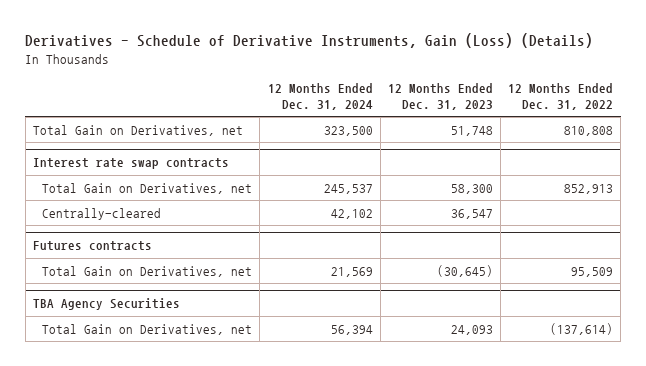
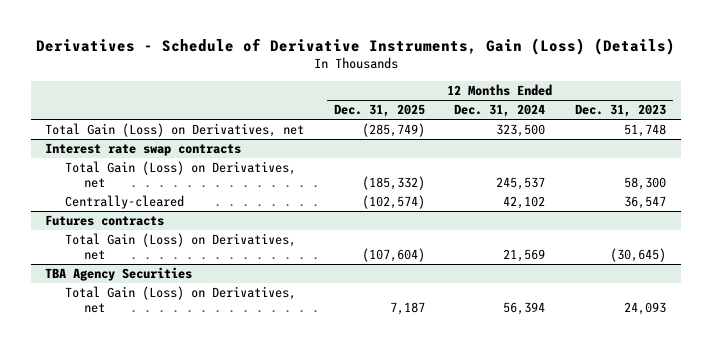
- | 12 Months Ended Dec. 31, 2024 | 12 Months Ended Dec. 31, 2023 | 12 Months Ended Dec. 31, 2022
+ | 12 Months Ended Dec. 31, 2025 | 12 Months Ended Dec. 31, 2024 | 12 Months Ended Dec. 31, 2023
- Total Gain on Derivatives, net | 323,500 | 51,748 | 810,808
+ Total Gain (Loss) on Derivatives, net | (285,749) | 323,500 | 51,748
@ Interest rate swap contracts
- Total Gain on Derivatives, net | 245,537 | 58,300 | 852,913
+ Total Gain (Loss) on Derivatives, net | (185,332) | 245,537 | 58,300
@ Futures contracts
- Total Gain on Derivatives, net | 21,569 | (30,645) | 95,509
+ Total Gain (Loss) on Derivatives, net | (107,604) | 21,569 | (30,645)
@ TBA Agency Securities
- Total Gain on Derivatives, net | 56,394 | 24,093 | (137,614)
+ Total Gain (Loss) on Derivatives, net | 7,187 | 56,394 | 24,093

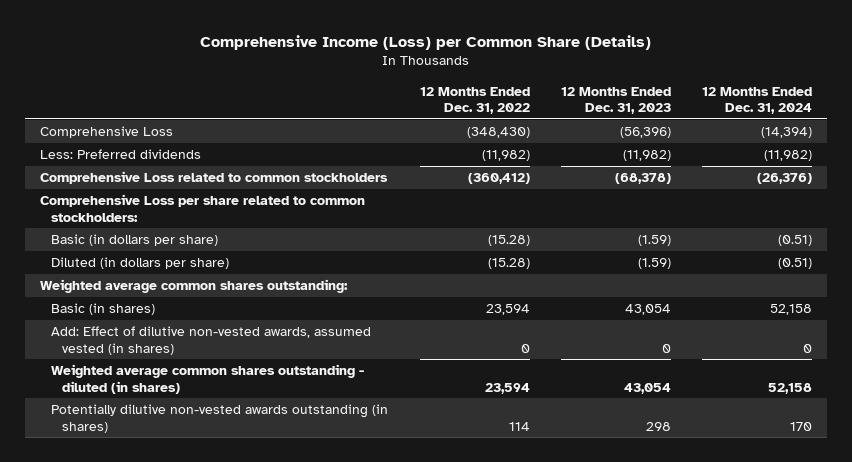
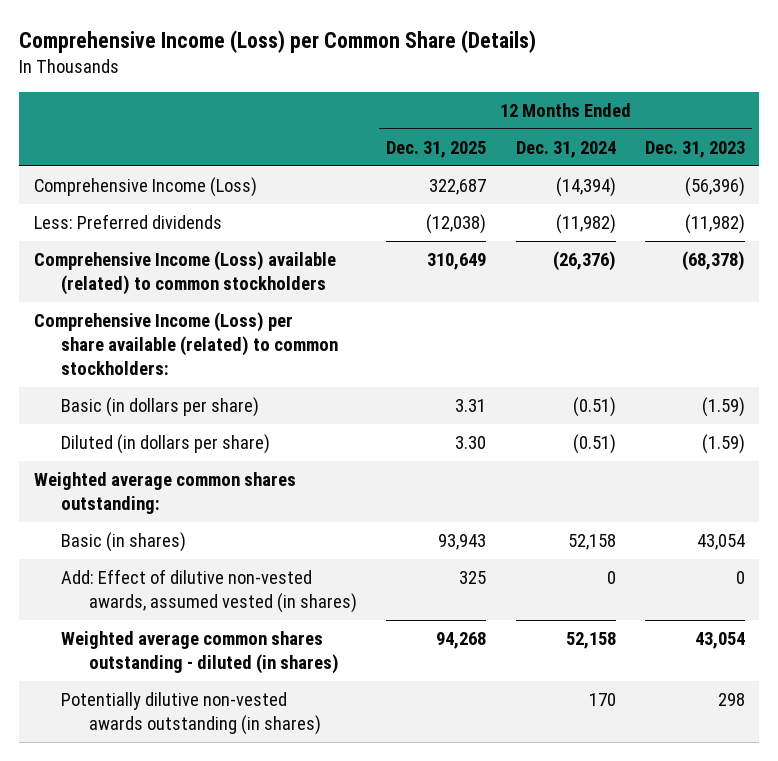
- | 12 Months Ended Dec. 31, 2022 | 12 Months Ended Dec. 31, 2023 | 12 Months Ended Dec. 31, 2024
+ | 12 Months Ended Dec. 31, 2025 | 12 Months Ended Dec. 31, 2024 | 12 Months Ended Dec. 31, 2023
- Comprehensive Loss | (348,430) | (56,396) | (14,394)
+ Comprehensive Income (Loss) | 322,687 | (14,394) | (56,396)
- Comprehensive Loss related to common stockholders | (360,412) | (68,378) | (26,376)
- Comprehensive Loss per share related to common stockholders:
+ Comprehensive Income (Loss) available (related) to common stockholders | 310,649 | (26,376) | (68,378)
+ Comprehensive Income (Loss) per share available (related) to common stockholders:

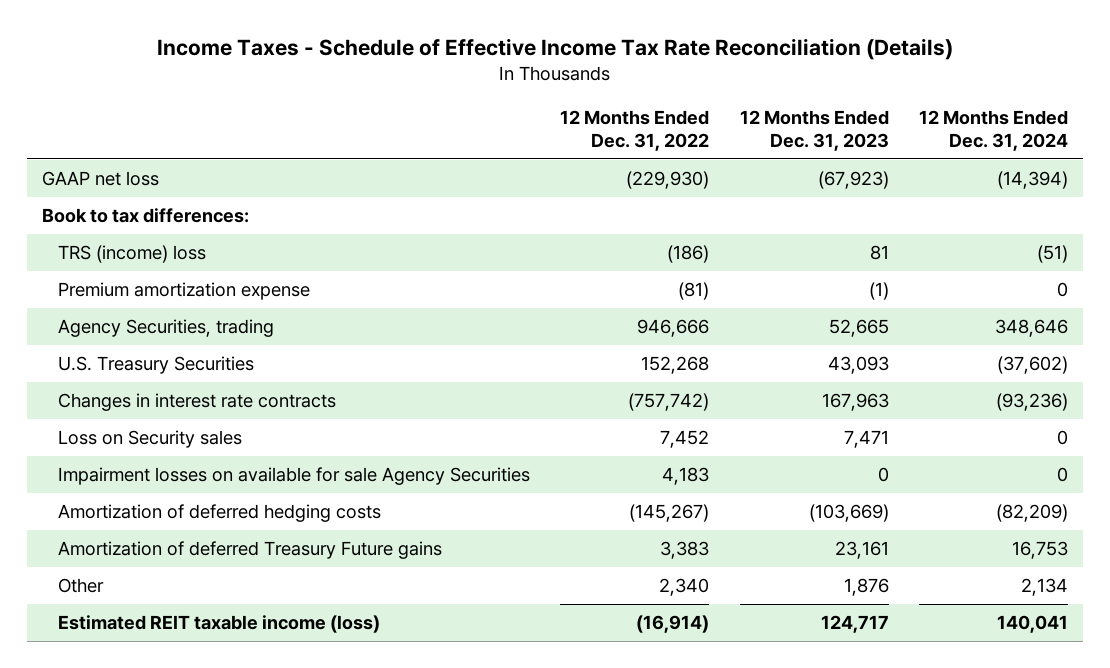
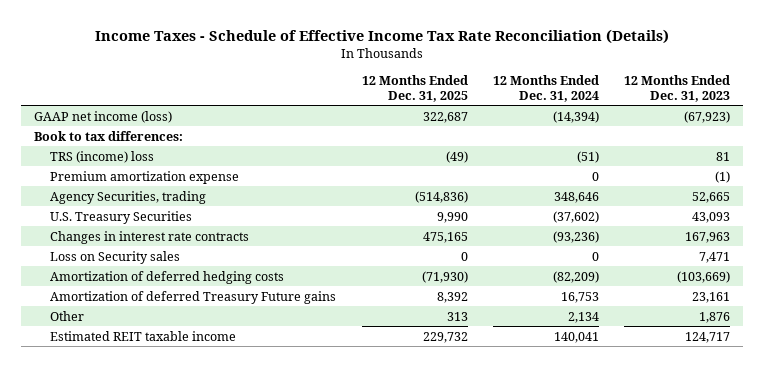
- | 12 Months Ended Dec. 31, 2022 | 12 Months Ended Dec. 31, 2023 | 12 Months Ended Dec. 31, 2024
+ | 12 Months Ended Dec. 31, 2025 | 12 Months Ended Dec. 31, 2024 | 12 Months Ended Dec. 31, 2023
- GAAP net loss | (229,930) | (67,923) | (14,394)
+ GAAP net income (loss) | 322,687 | (14,394) | (67,923)
- Impairment losses on available for sale Agency Securities | 4,183 | 0 | 0
- Estimated REIT taxable income (loss) | (16,914) | 124,717 | 140,041
+ Estimated REIT taxable income | 229,732 | 140,041 | 124,717

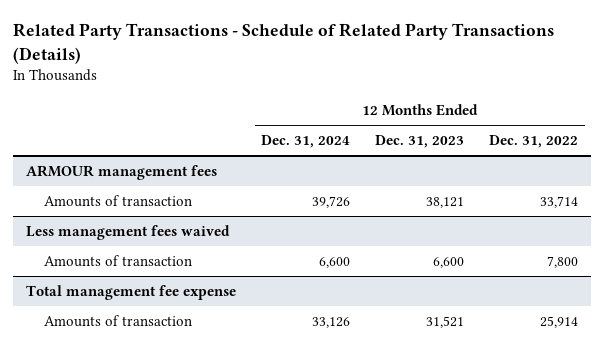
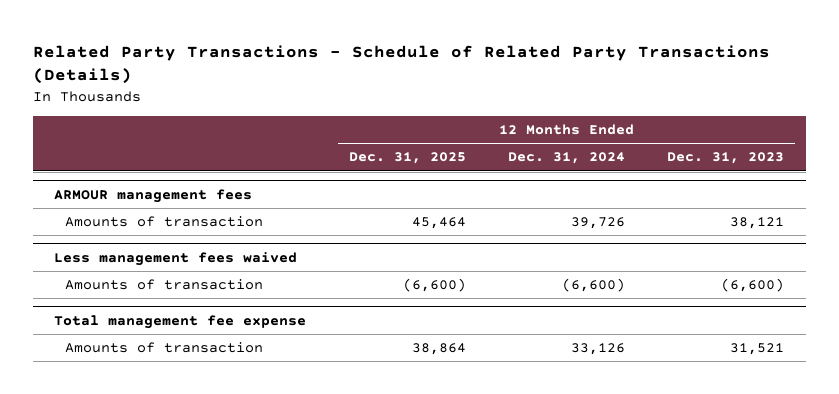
- | 12 Months Ended Dec. 31, 2024 | 12 Months Ended Dec. 31, 2023 | 12 Months Ended Dec. 31, 2022
+ | 12 Months Ended Dec. 31, 2025 | 12 Months Ended Dec. 31, 2024 | 12 Months Ended Dec. 31, 2023
@ Less management fees waived
- Amounts of transaction | 6,600 | 6,600 | 7,800
+ Amounts of transaction | (6,600) | (6,600) | (6,600)

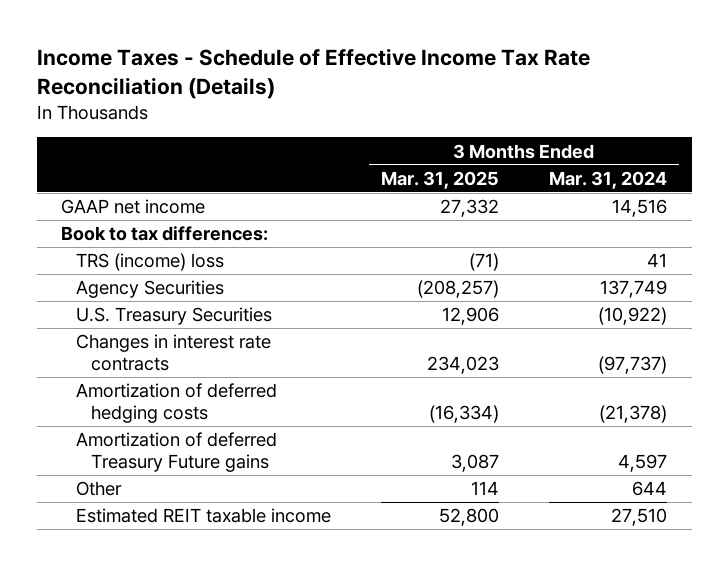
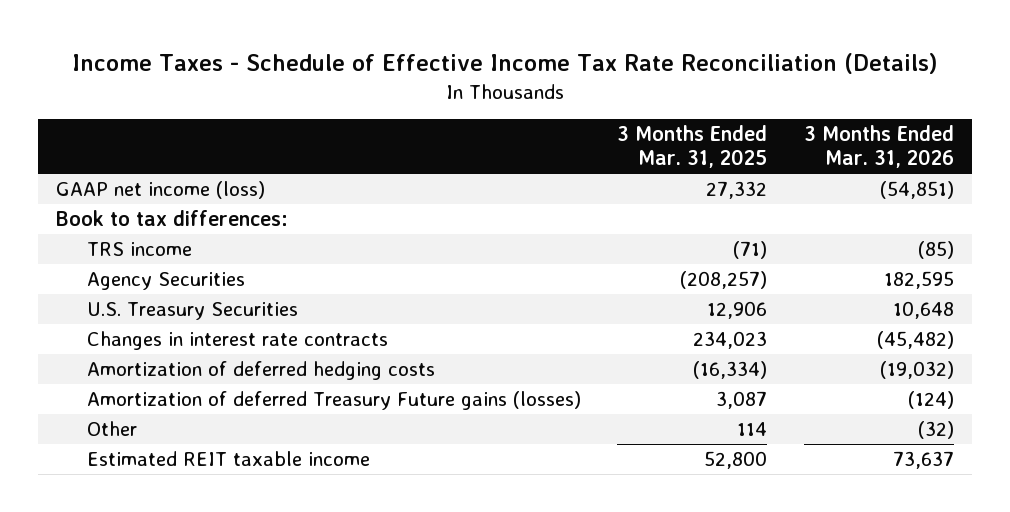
- | 3 Months Ended Mar. 31, 2025 | 3 Months Ended Mar. 31, 2024
+ | 3 Months Ended Mar. 31, 2025 | 3 Months Ended Mar. 31, 2026
- GAAP net income | 27,332 | 14,516
+ GAAP net income (loss) | 27,332 | (54,851)
- TRS (income) loss | (71) | 41
+ TRS income | (71) | (85)
- Amortization of deferred Treasury Future gains | 3,087 | 4,597
+ Amortization of deferred Treasury Future gains (losses) | 3,087 | (124)

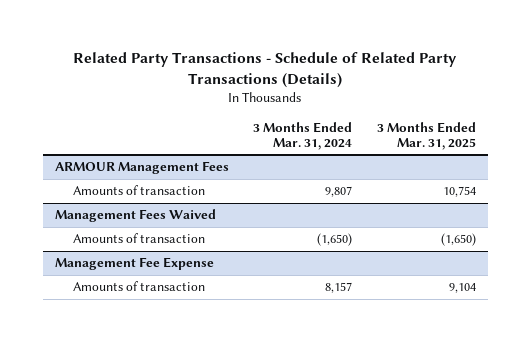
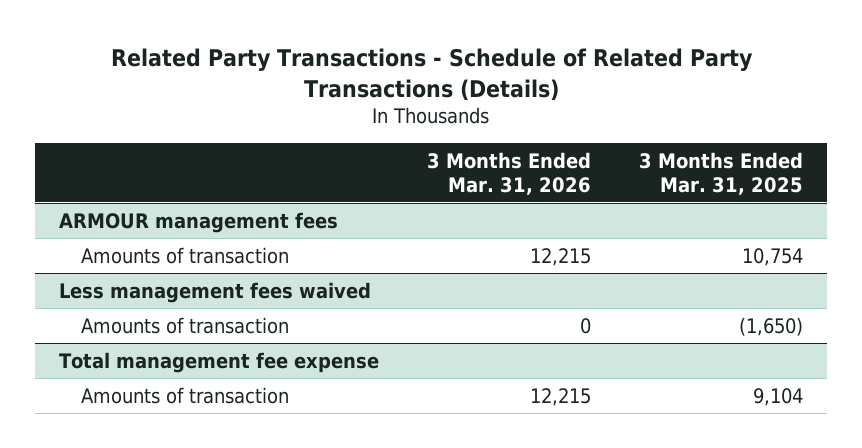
- | 3 Months Ended Mar. 31, 2024 | 3 Months Ended Mar. 31, 2025
+ | 3 Months Ended Mar. 31, 2026 | 3 Months Ended Mar. 31, 2025
- ARMOUR Management Fees
+ ARMOUR management fees
- Management Fees Waived
+ Less management fees waived
- Management Fee Expense
+ Total management fee expense

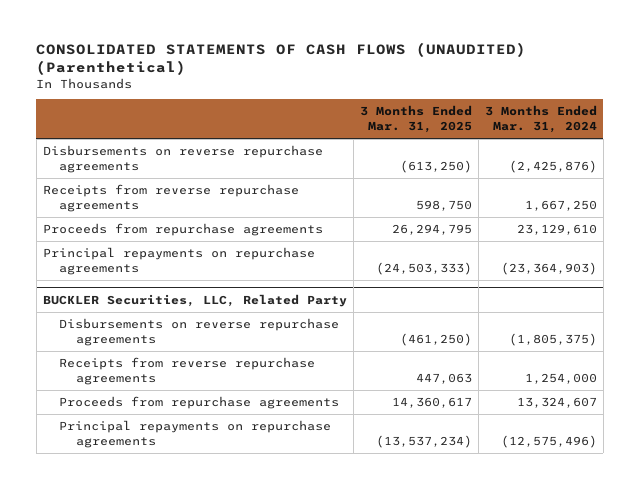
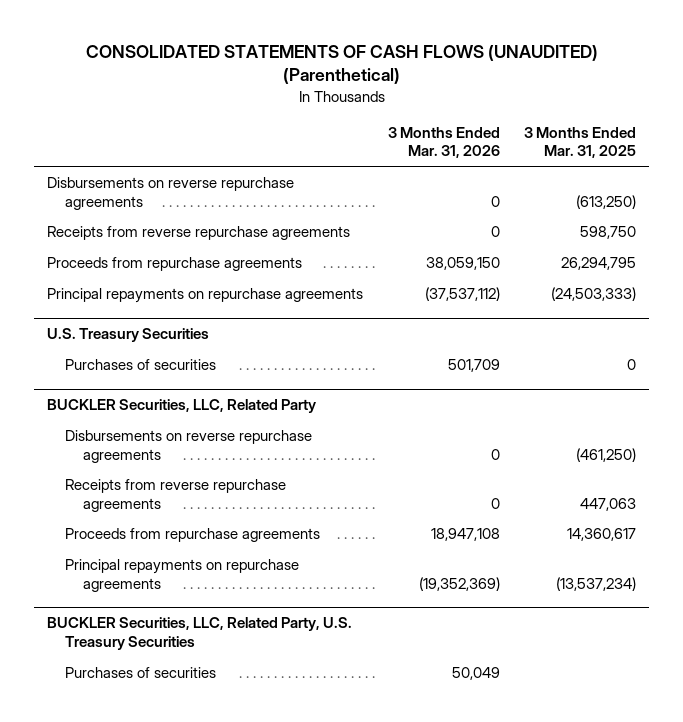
- | 3 Months Ended Mar. 31, 2025 | 3 Months Ended Mar. 31, 2024
+ | 3 Months Ended Mar. 31, 2026 | 3 Months Ended Mar. 31, 2025
+ U.S. Treasury Securities
+ Purchases of securities | 501,709 | 0
+ BUCKLER Securities, LLC, Related Party, U.S. Treasury Securities
+ Purchases of securities | 50,049 |

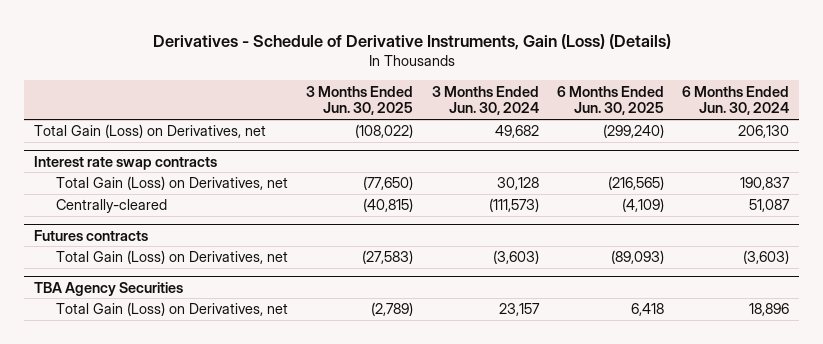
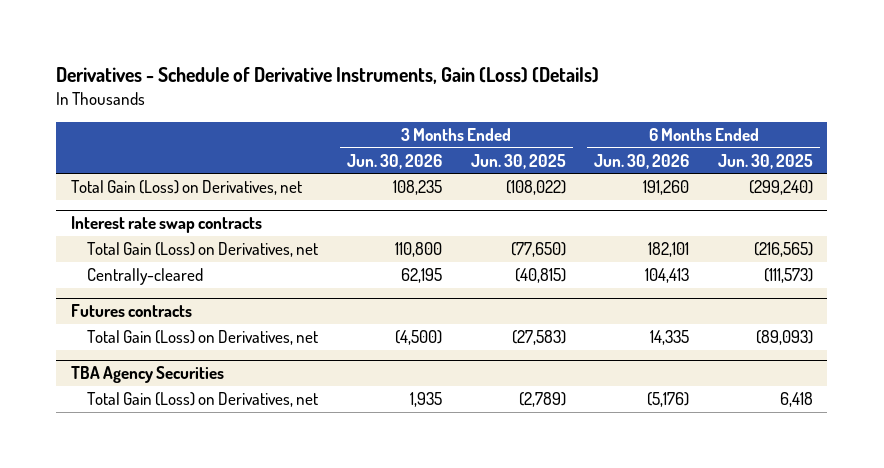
- | 3 Months Ended Jun. 30, 2025 | 3 Months Ended Jun. 30, 2024 | 6 Months Ended Jun. 30, 2025 | 6 Months Ended Jun. 30, 2024
+ | 3 Months Ended Jun. 30, 2026 | 3 Months Ended Jun. 30, 2025 | 6 Months Ended Jun. 30, 2026 | 6 Months Ended Jun. 30, 2025
@ Interest rate swap contracts
- Centrally-cleared | (40,815) | (111,573) | (4,109) | 51,087
+ Centrally-cleared | 62,195 | (40,815) | 104,413 | (111,573)

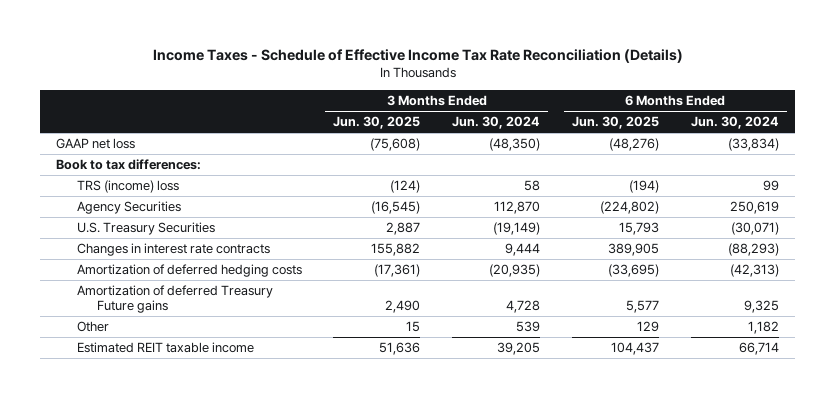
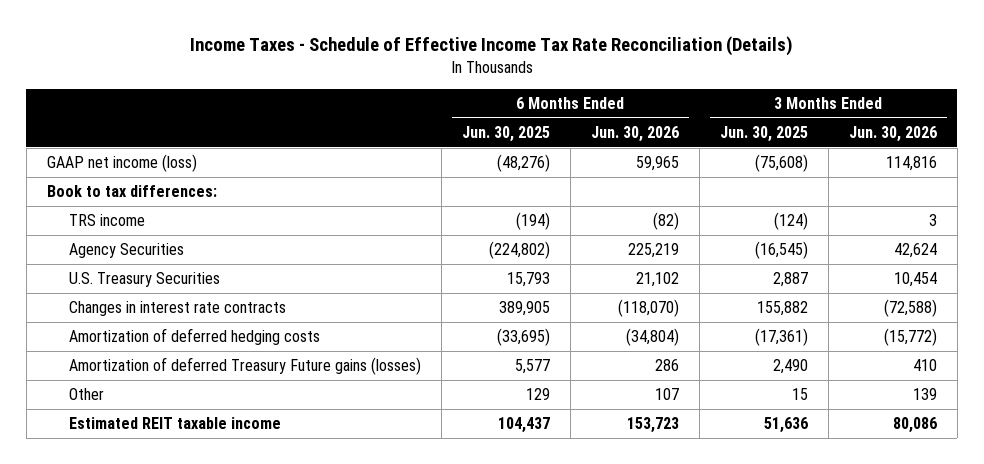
- | 3 Months Ended Jun. 30, 2025 | 3 Months Ended Jun. 30, 2024 | 6 Months Ended Jun. 30, 2025 | 6 Months Ended Jun. 30, 2024
+ | 6 Months Ended Jun. 30, 2025 | 6 Months Ended Jun. 30, 2026 | 3 Months Ended Jun. 30, 2025 | 3 Months Ended Jun. 30, 2026
- GAAP net loss | (75,608) | (48,350) | (48,276) | (33,834)
+ GAAP net income (loss) | (48,276) | 59,965 | (75,608) | 114,816
- TRS (income) loss | (124) | 58 | (194) | 99
+ TRS income | (194) | (82) | (124) | 3
- Amortization of deferred Treasury Future gains | 2,490 | 4,728 | 5,577 | 9,325
+ Amortization of deferred Treasury Future gains (losses) | 5,577 | 286 | 2,490 | 410

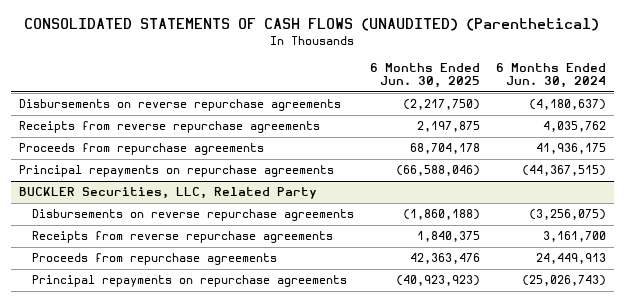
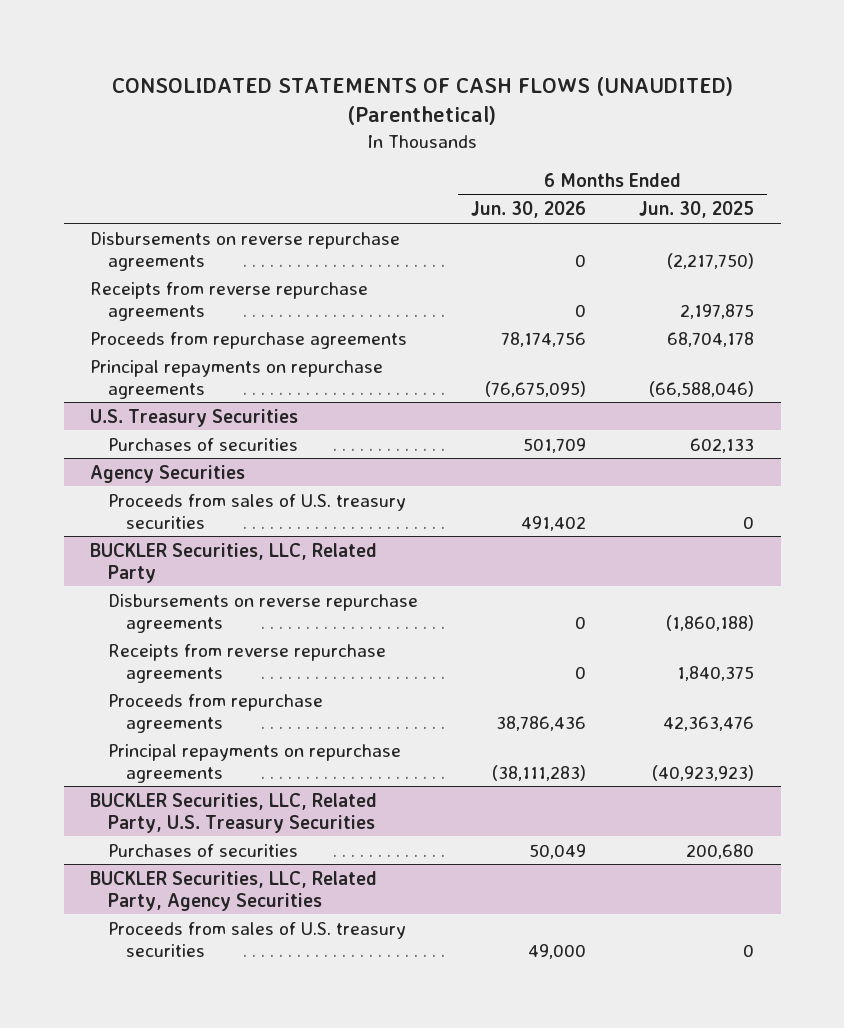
- | 6 Months Ended Jun. 30, 2025 | 6 Months Ended Jun. 30, 2024
+ | 6 Months Ended Jun. 30, 2026 | 6 Months Ended Jun. 30, 2025
+ U.S. Treasury Securities
+ Purchases of securities | 501,709 | 602,133
+ Agency Securities
+ Proceeds from sales of U.S. treasury securities | 491,402 | 0
+ BUCKLER Securities, LLC, Related Party, U.S. Treasury Securities
+ Purchases of securities | 50,049 | 200,680
+ BUCKLER Securities, LLC, Related Party, Agency Securities
+ Proceeds from sales of U.S. treasury securities | 49,000 | 0

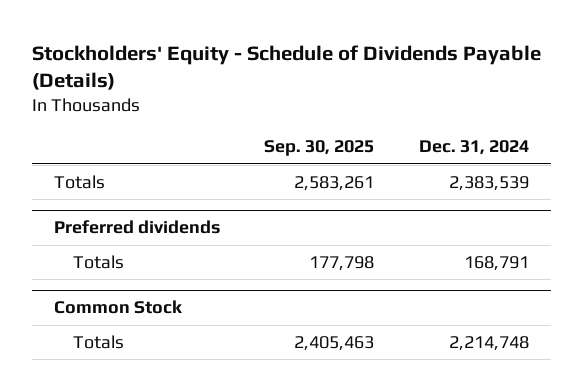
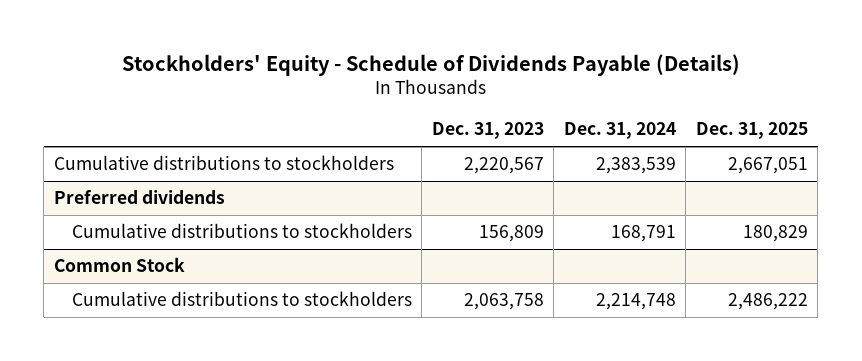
- | Sep. 30, 2025 | Dec. 31, 2024
+ | Dec. 31, 2023 | Dec. 31, 2024 | Dec. 31, 2025
- Totals | 2,583,261 | 2,383,539
+ Cumulative distributions to stockholders | 2,220,567 | 2,383,539 | 2,667,051
@ Preferred dividends
- Totals | 177,798 | 168,791
+ Cumulative distributions to stockholders | 156,809 | 168,791 | 180,829
@ Common Stock
- Totals | 2,405,463 | 2,214,748
+ Cumulative distributions to stockholders | 2,063,758 | 2,214,748 | 2,486,222

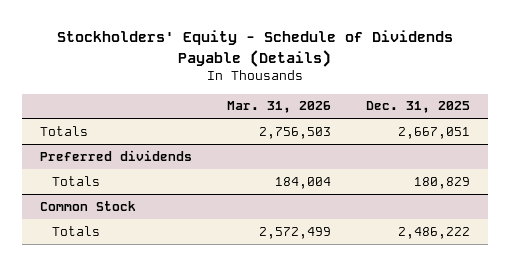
- | Dec. 31, 2023 | Dec. 31, 2024 | Dec. 31, 2025
+ | Mar. 31, 2026 | Dec. 31, 2025
- Cumulative distributions to stockholders | 2,220,567 | 2,383,539 | 2,667,051
+ Totals | 2,756,503 | 2,667,051
@ Preferred dividends
- Cumulative distributions to stockholders | 156,809 | 168,791 | 180,829
+ Totals | 184,004 | 180,829
@ Common Stock
- Cumulative distributions to stockholders | 2,063,758 | 2,214,748 | 2,486,222
+ Totals | 2,572,499 | 2,486,222

